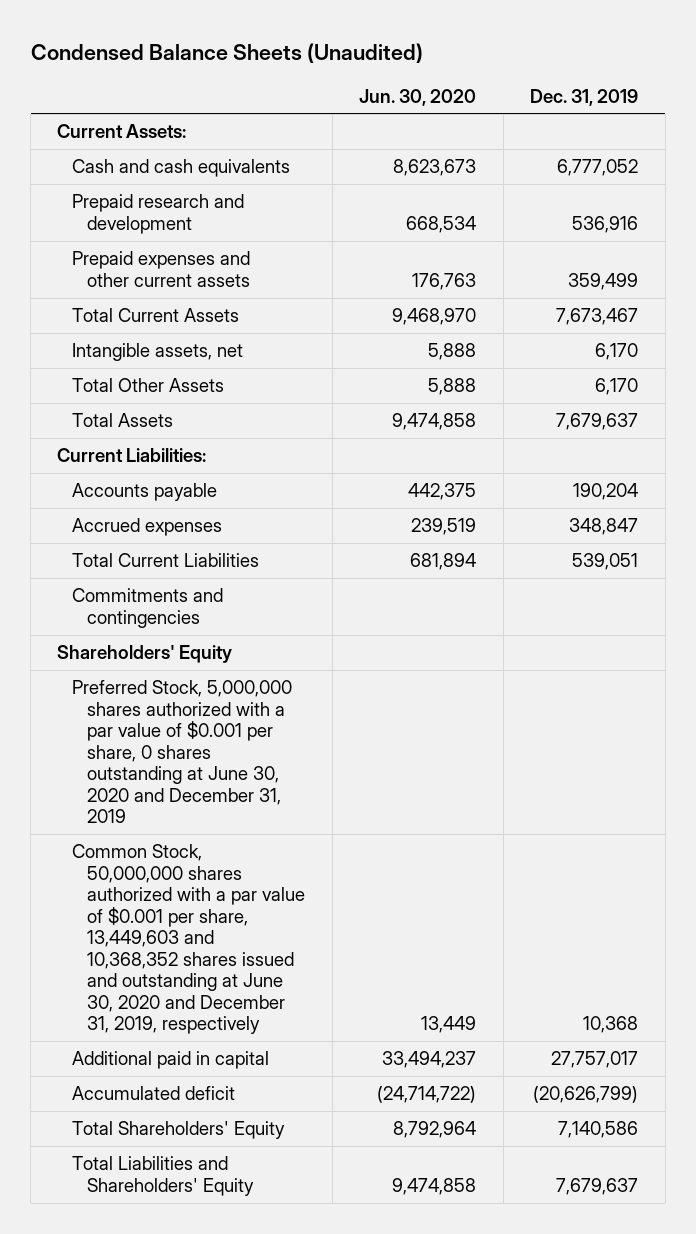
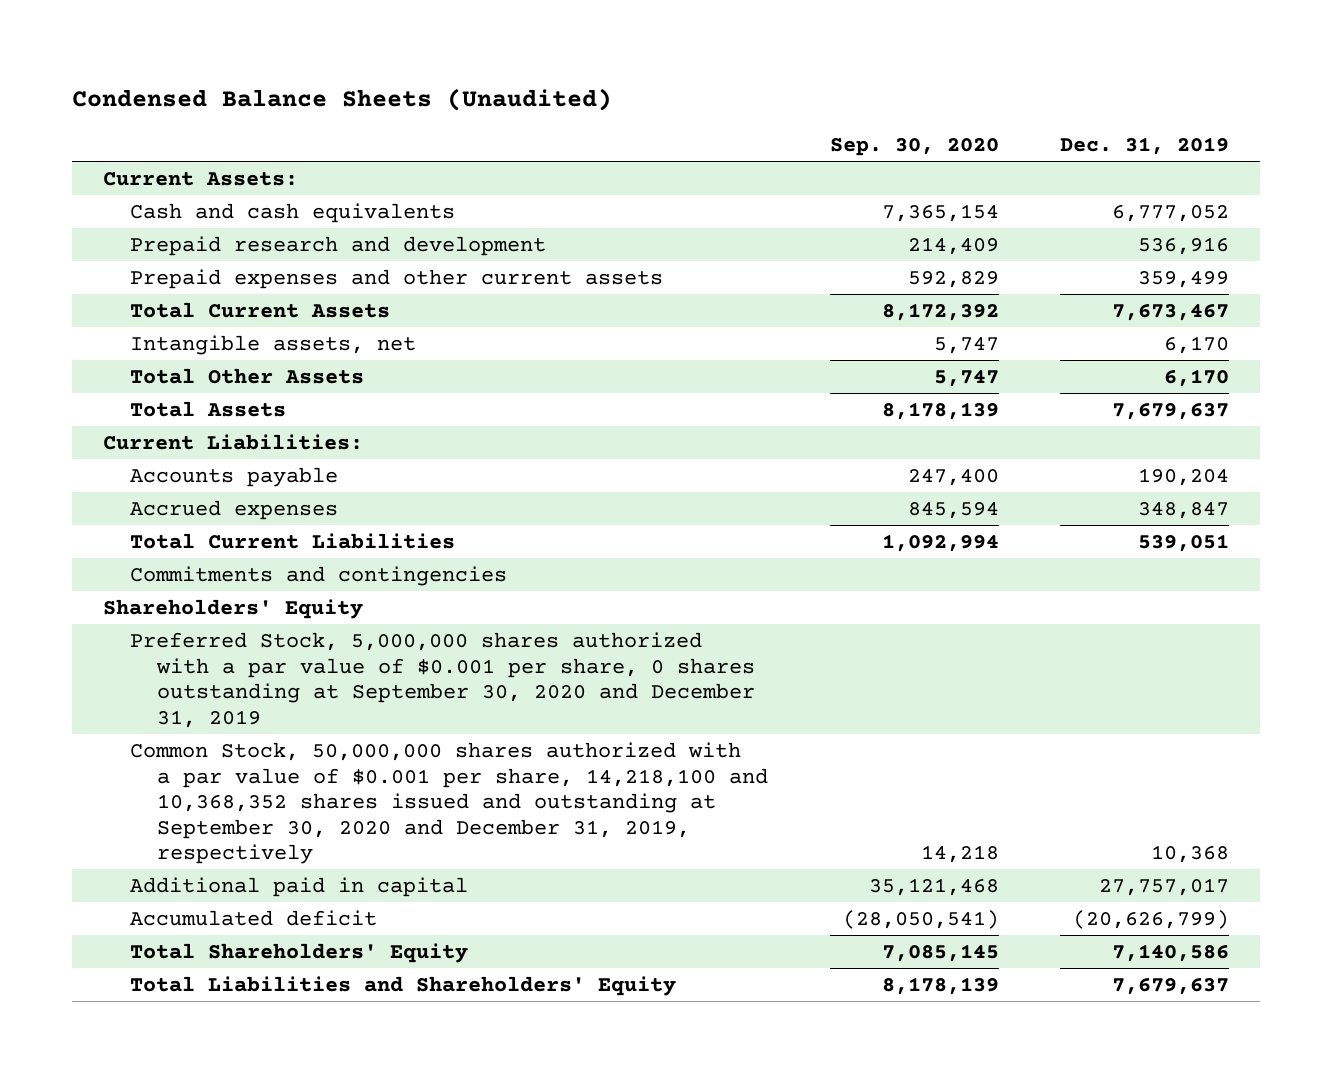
- | Jun. 30, 2020 | Dec. 31, 2019
+ | Sep. 30, 2020 | Dec. 31, 2019
- Preferred Stock, 5,000,000 shares authorized with a par value of $0.001 per share, 0 shares outstanding at June 30, 2020 and December 31, 2019
- Common Stock, 50,000,000 shares authorized with a par value of $0.001 per share, 13,449,603 and 10,368,352 shares issued and outstanding at June 30, 2020 and December 31, 2019, respectively | 13,449 | 10,368
+ Preferred Stock, 5,000,000 shares authorized with a par value of $0.001 per share, 0 shares outstanding at September 30, 2020 and December 31, 2019
+ Common Stock, 50,000,000 shares authorized with a par value of $0.001 per share, 14,218,100 and 10,368,352 shares issued and outstanding at September 30, 2020 and December 31, 2019, respectively | 14,218 | 10,368

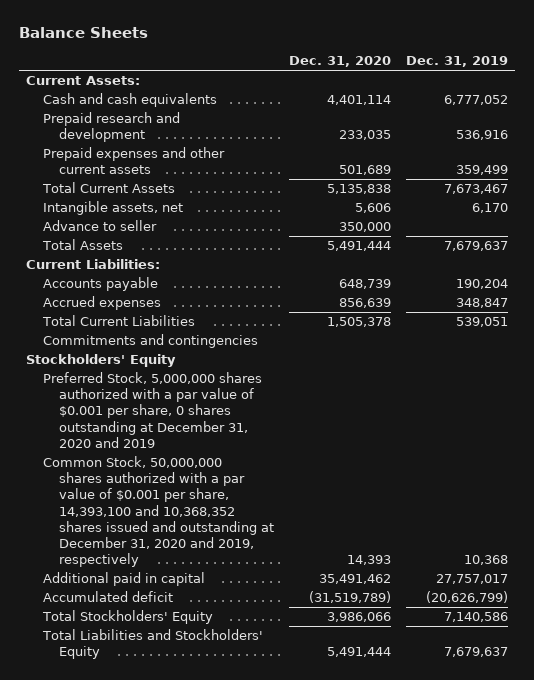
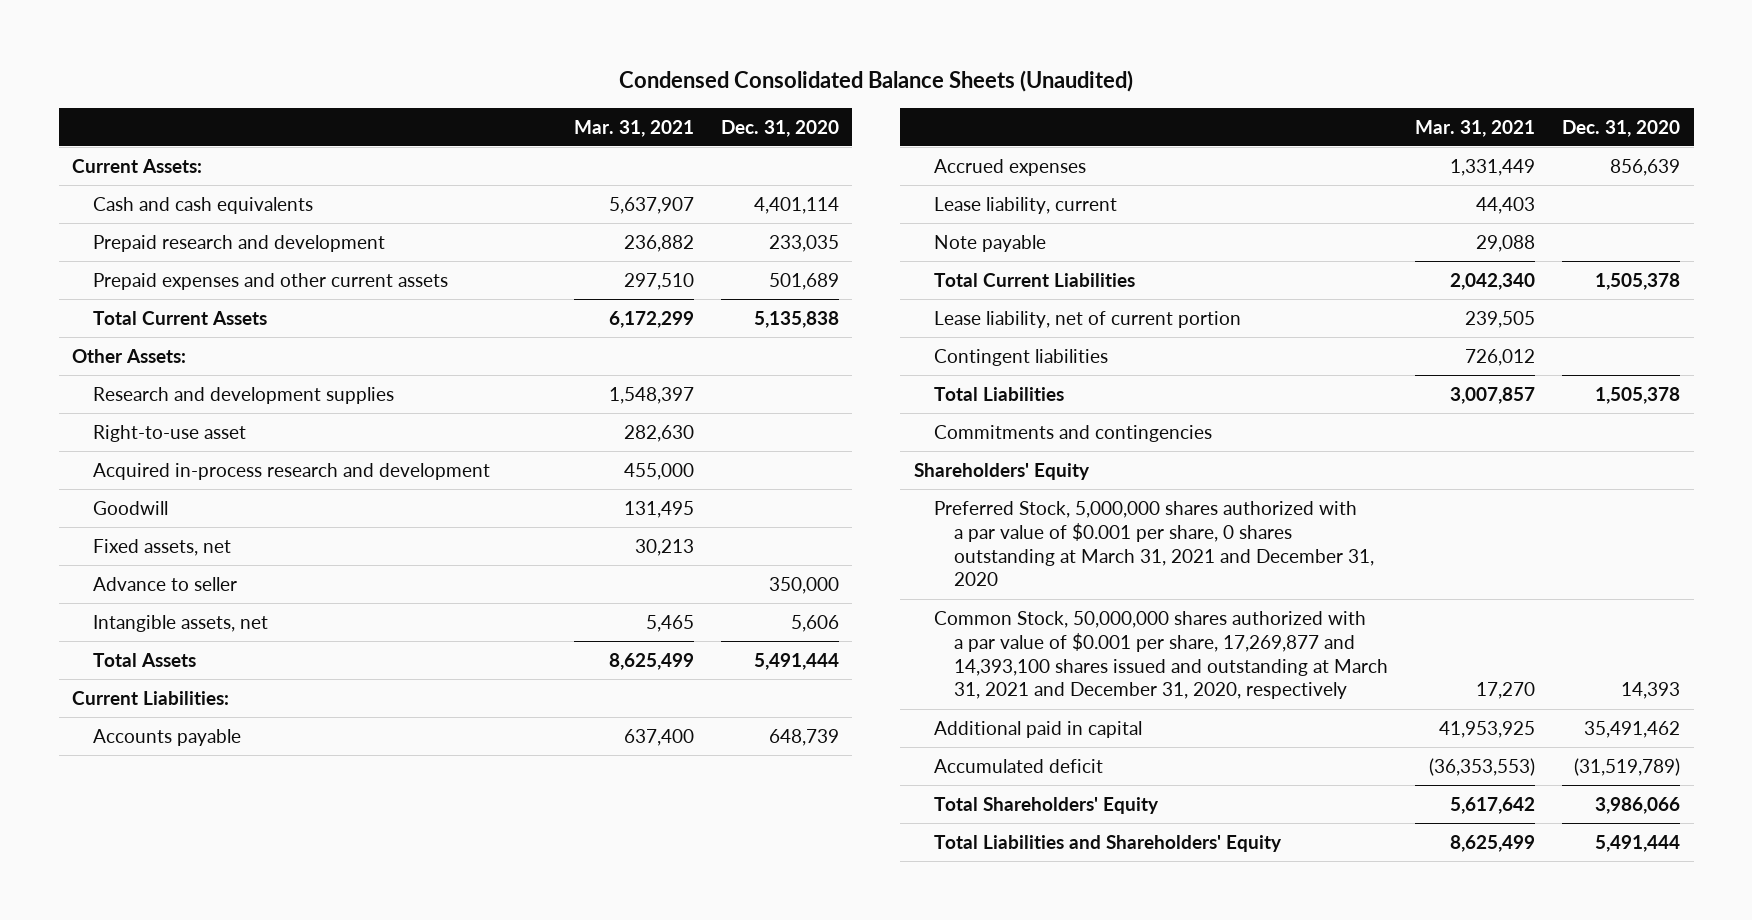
- Balance Sheets
+ Condensed Consolidated Balance Sheets (Unaudited)
- | Dec. 31, 2020 | Dec. 31, 2019
+ | Mar. 31, 2021 | Dec. 31, 2020
+ Other Assets:
+ Research and development supplies | 1,548,397 |
+ Right-to-use asset | 282,630 |
+ Acquired in-process research and development | 455,000 |
+ Goodwill | 131,495 |
+ Fixed assets, net | 30,213 |
moved down: Intangible assets, net | 5,465 | 5,606
+ Lease liability, current | 44,403 |
+ Note payable | 29,088 |
+ Lease liability, net of current portion | 239,505 |
+ Contingent liabilities | 726,012 |
+ Total Liabilities | 3,007,857 | 1,505,378
- Stockholders' Equity
- Preferred Stock, 5,000,000 shares authorized with a par value of $0.001 per share, 0 shares outstanding at December 31, 2020 and 2019
- Common Stock, 50,000,000 shares authorized with a par value of $0.001 per share, 14,393,100 and 10,368,352 shares issued and outstanding at December 31, 2020 and 2019, respectively | 14,393 | 10,368
+ Shareholders' Equity
+ Preferred Stock, 5,000,000 shares authorized with a par value of $0.001 per share, 0 shares outstanding at March 31, 2021 and December 31, 2020
+ Common Stock, 50,000,000 shares authorized with a par value of $0.001 per share, 17,269,877 and 14,393,100 shares issued and outstanding at March 31, 2021 and December 31, 2020, respectively | 17,270 | 14,393
- Total Stockholders' Equity | 3,986,066 | 7,140,586
- Total Liabilities and Stockholders' Equity | 5,491,444 | 7,679,637
+ Total Shareholders' Equity | 5,617,642 | 3,986,066
+ Total Liabilities and Shareholders' Equity | 8,625,499 | 5,491,444

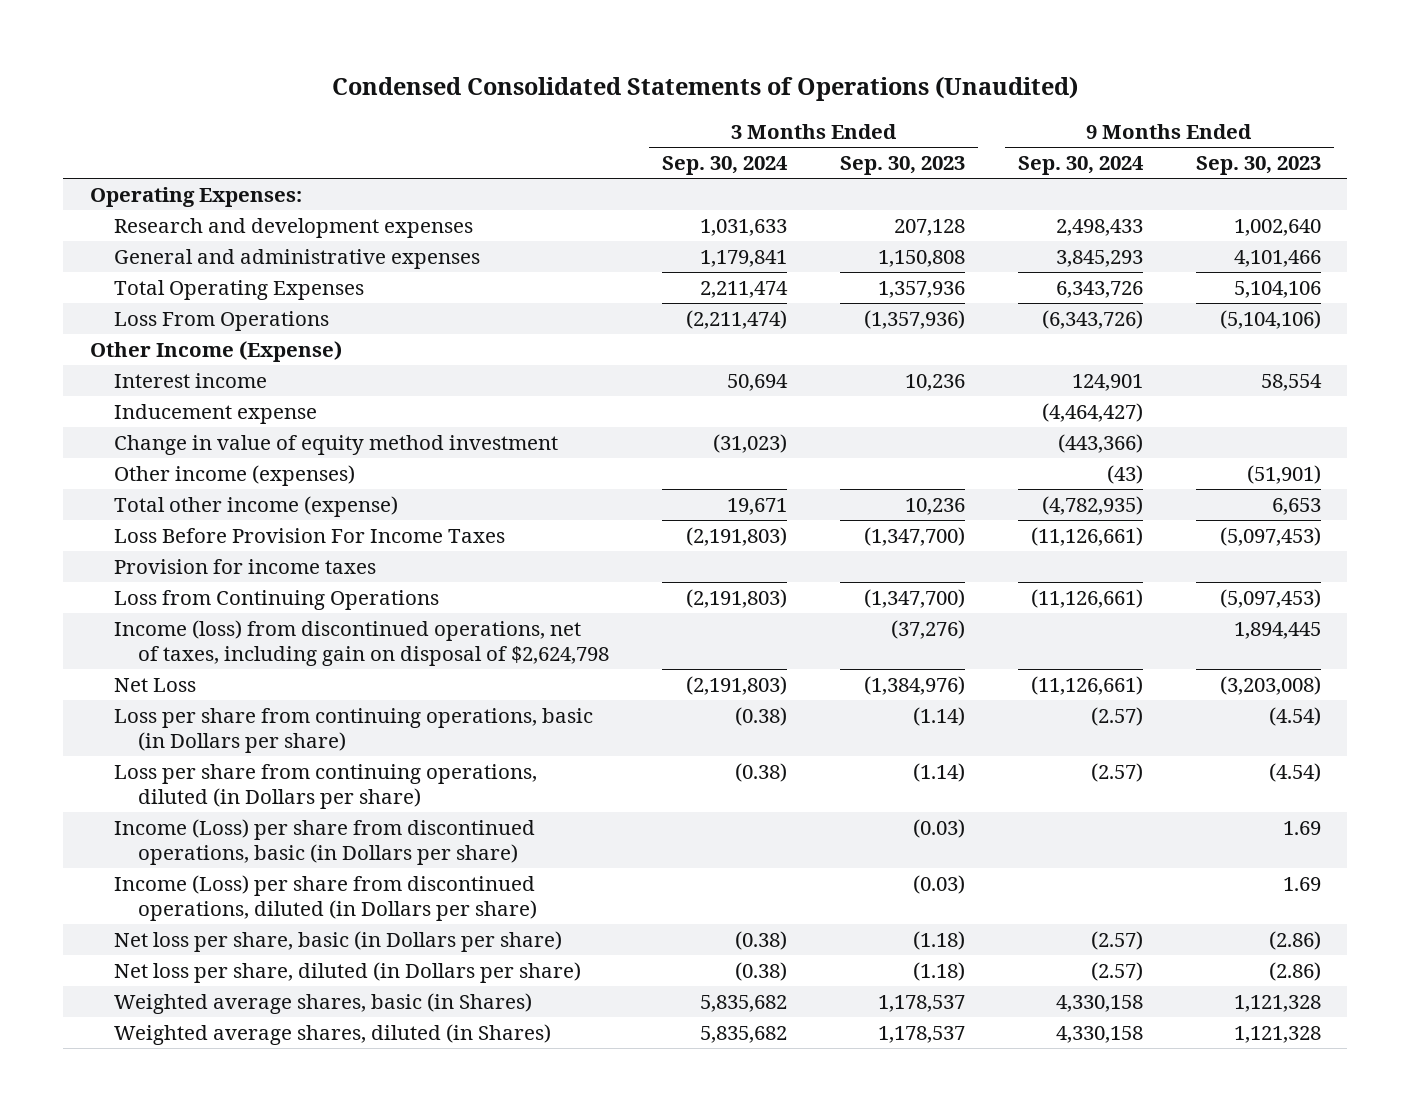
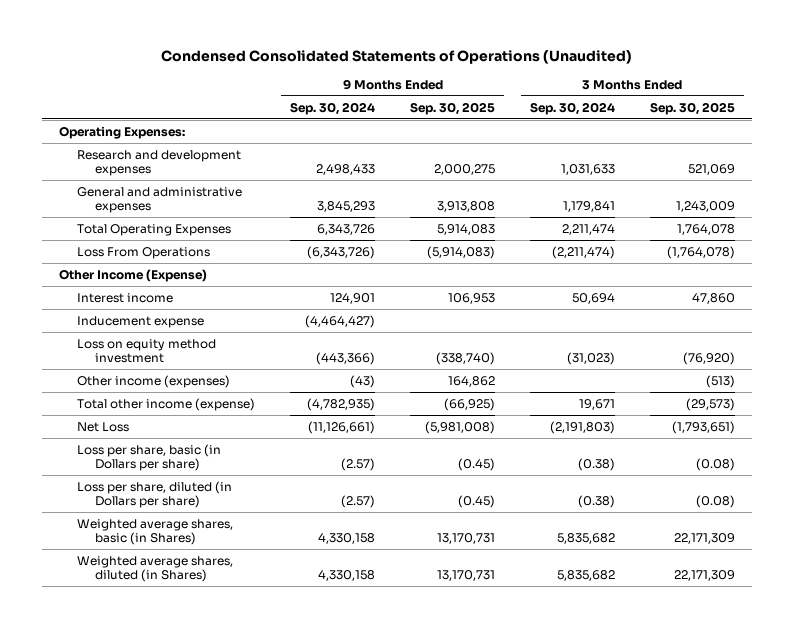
- | 3 Months Ended Sep. 30, 2024 | 3 Months Ended Sep. 30, 2023 | 9 Months Ended Sep. 30, 2024 | 9 Months Ended Sep. 30, 2023
+ | 9 Months Ended Sep. 30, 2024 | 9 Months Ended Sep. 30, 2025 | 3 Months Ended Sep. 30, 2024 | 3 Months Ended Sep. 30, 2025
- Change in value of equity method investment | (31,023) | | (443,366) |
+ Loss on equity method investment | (443,366) | (338,740) | (31,023) | (76,920)
- Loss Before Provision For Income Taxes | (2,191,803) | (1,347,700) | (11,126,661) | (5,097,453)
- Provision for income taxes
- Loss from Continuing Operations | (2,191,803) | (1,347,700) | (11,126,661) | (5,097,453)
- Income (loss) from discontinued operations, net of taxes, including gain on disposal of $2,624,798 | | (37,276) | | 1,894,445
- Loss per share from continuing operations, basic (in Dollars per share) | (0.38) | (1.14) | (2.57) | (4.54)
- Loss per share from continuing operations, diluted (in Dollars per share) | (0.38) | (1.14) | (2.57) | (4.54)
- Income (Loss) per share from discontinued operations, basic (in Dollars per share) | | (0.03) | | 1.69
- Income (Loss) per share from discontinued operations, diluted (in Dollars per share) | | (0.03) | | 1.69
- Net loss per share, basic (in Dollars per share) | (0.38) | (1.18) | (2.57) | (2.86)
- Net loss per share, diluted (in Dollars per share) | (0.38) | (1.18) | (2.57) | (2.86)
+ Loss per share, basic (in Dollars per share) | (2.57) | (0.45) | (0.38) | (0.08)
+ Loss per share, diluted (in Dollars per share) | (2.57) | (0.45) | (0.38) | (0.08)

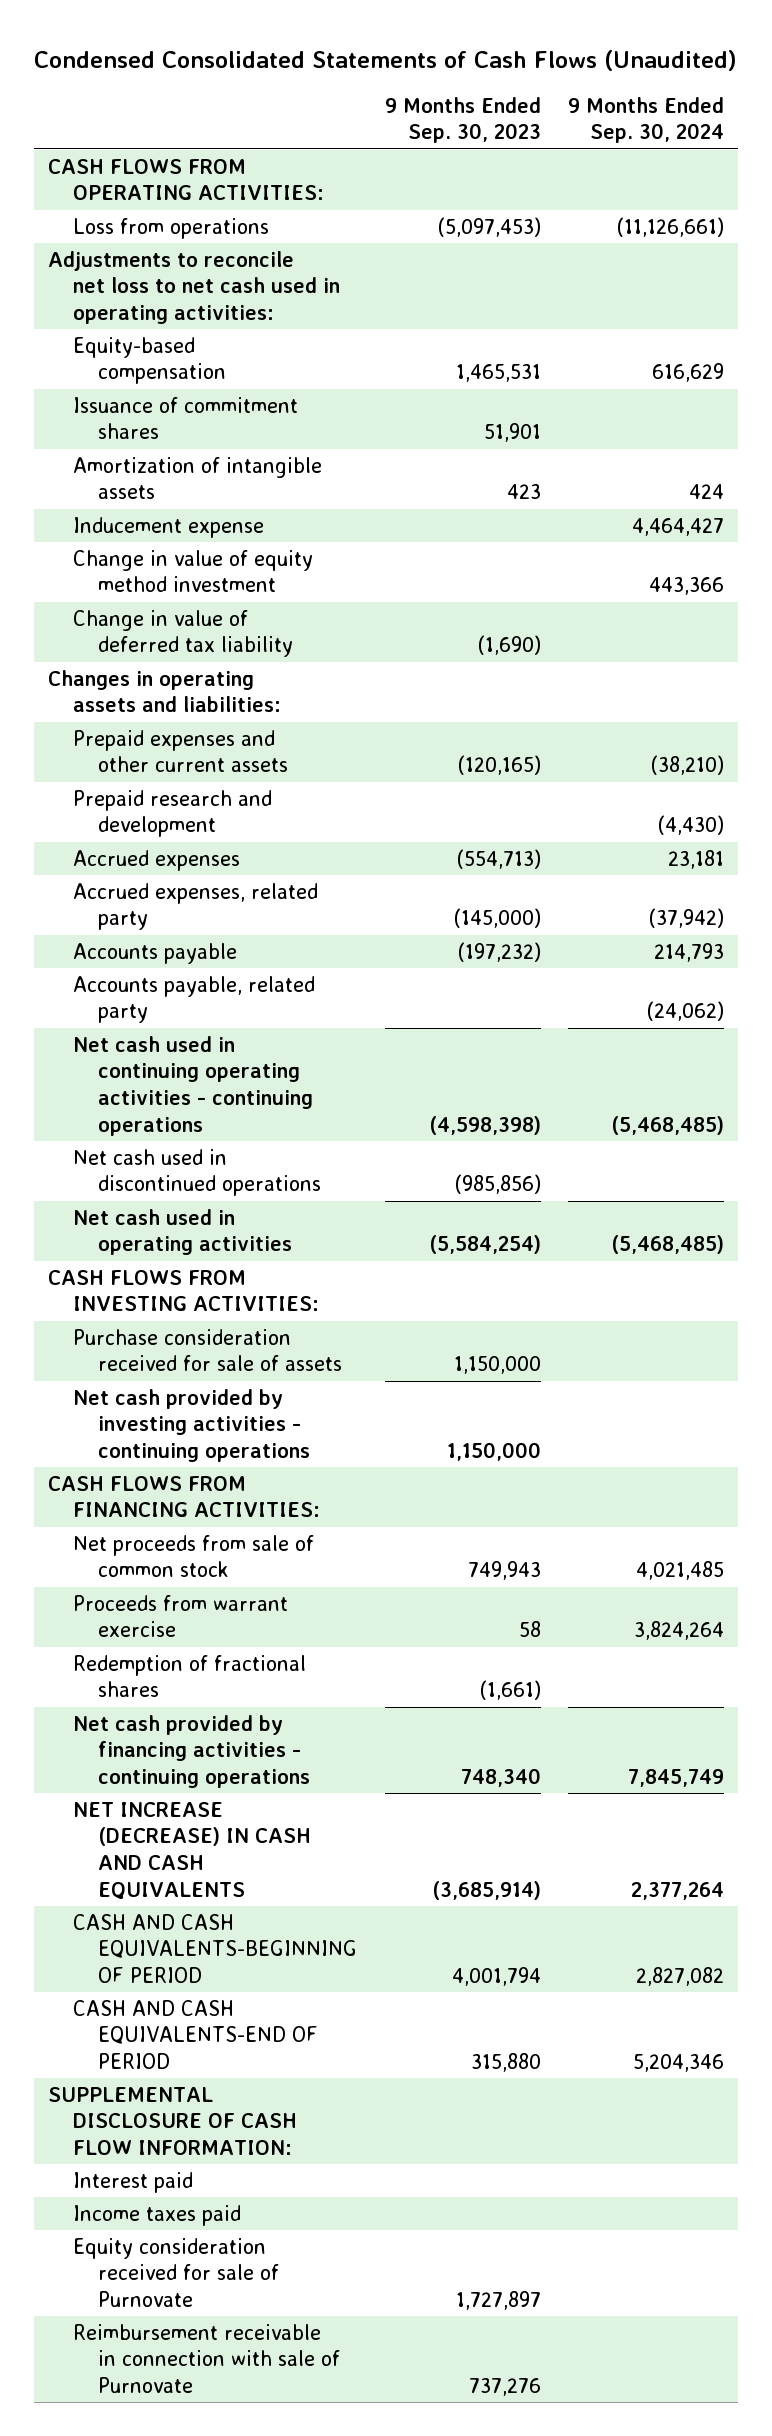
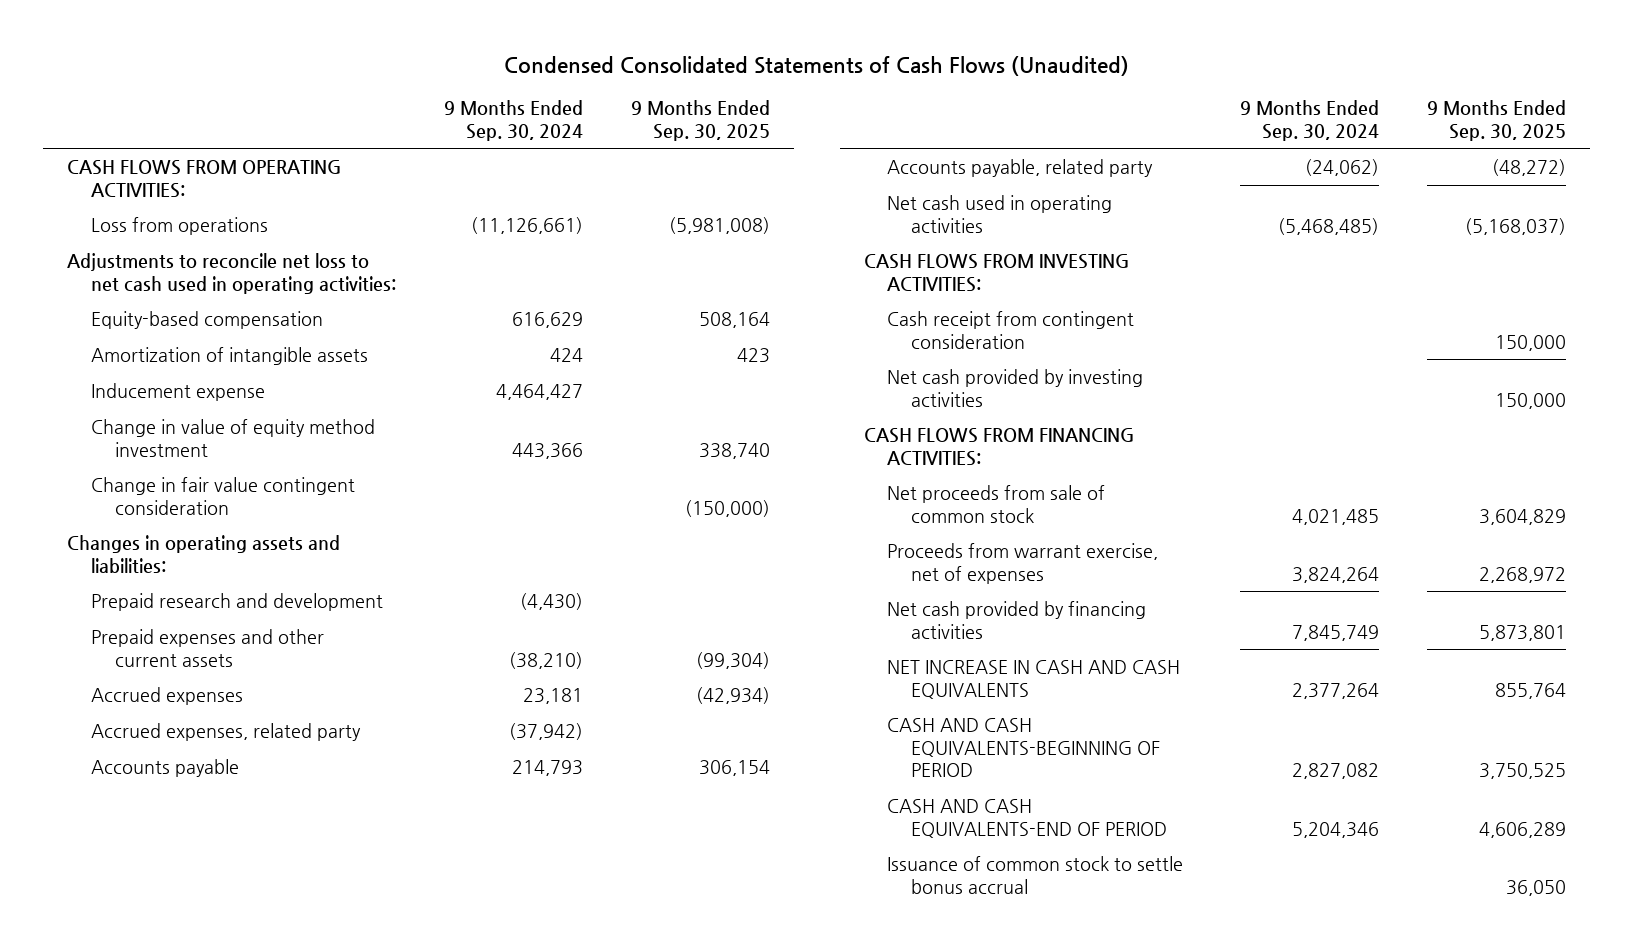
- | 9 Months Ended Sep. 30, 2023 | 9 Months Ended Sep. 30, 2024
+ | 9 Months Ended Sep. 30, 2024 | 9 Months Ended Sep. 30, 2025
- Issuance of commitment shares | 51,901 |
- Change in value of deferred tax liability | (1,690) |
+ Change in fair value contingent consideration | | (150,000)
moved down: Prepaid expenses and other current assets | (38,210) | (99,304)
- Net cash used in continuing operating activities - continuing operations | (4,598,398) | (5,468,485)
- Net cash used in discontinued operations | (985,856) |
- Purchase consideration received for sale of assets | 1,150,000 |
- Net cash provided by investing activities - continuing operations | 1,150,000 |
+ Cash receipt from contingent consideration | | 150,000
+ Net cash provided by investing activities | | 150,000
- Proceeds from warrant exercise | 58 | 3,824,264
- Redemption of fractional shares | (1,661) |
- Net cash provided by financing activities - continuing operations | 748,340 | 7,845,749
- NET INCREASE (DECREASE) IN CASH AND CASH EQUIVALENTS | (3,685,914) | 2,377,264
+ Proceeds from warrant exercise, net of expenses | 3,824,264 | 2,268,972
+ Net cash provided by financing activities | 7,845,749 | 5,873,801
+ NET INCREASE IN CASH AND CASH EQUIVALENTS | 2,377,264 | 855,764
- SUPPLEMENTAL DISCLOSURE OF CASH FLOW INFORMATION:
- Interest paid
- Income taxes paid
- Equity consideration received for sale of Purnovate | 1,727,897 |
- Reimbursement receivable in connection with sale of Purnovate | 737,276 |
+ Issuance of common stock to settle bonus accrual | | 36,050

